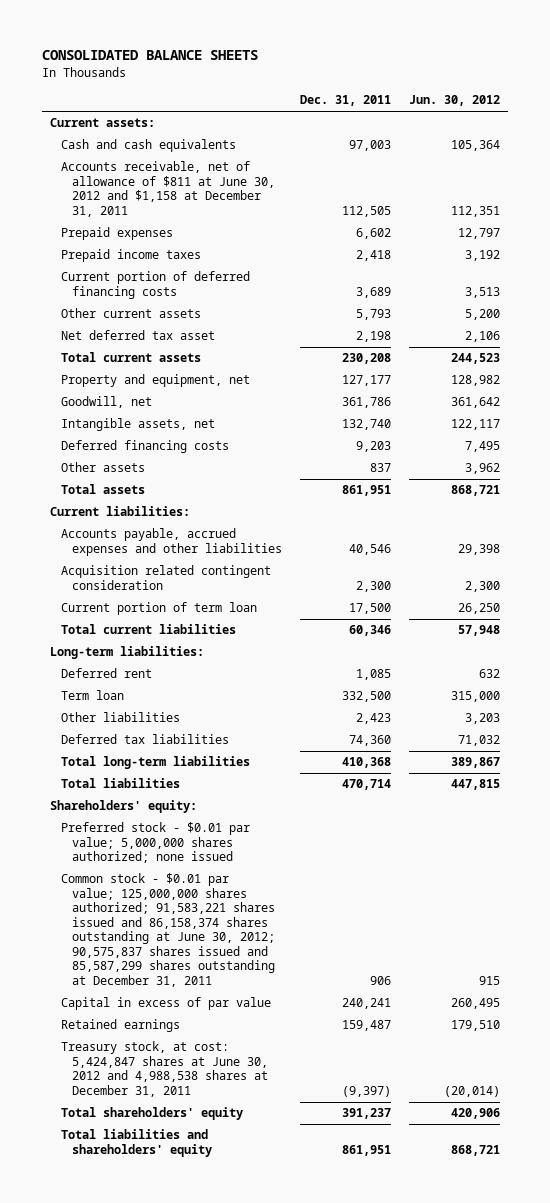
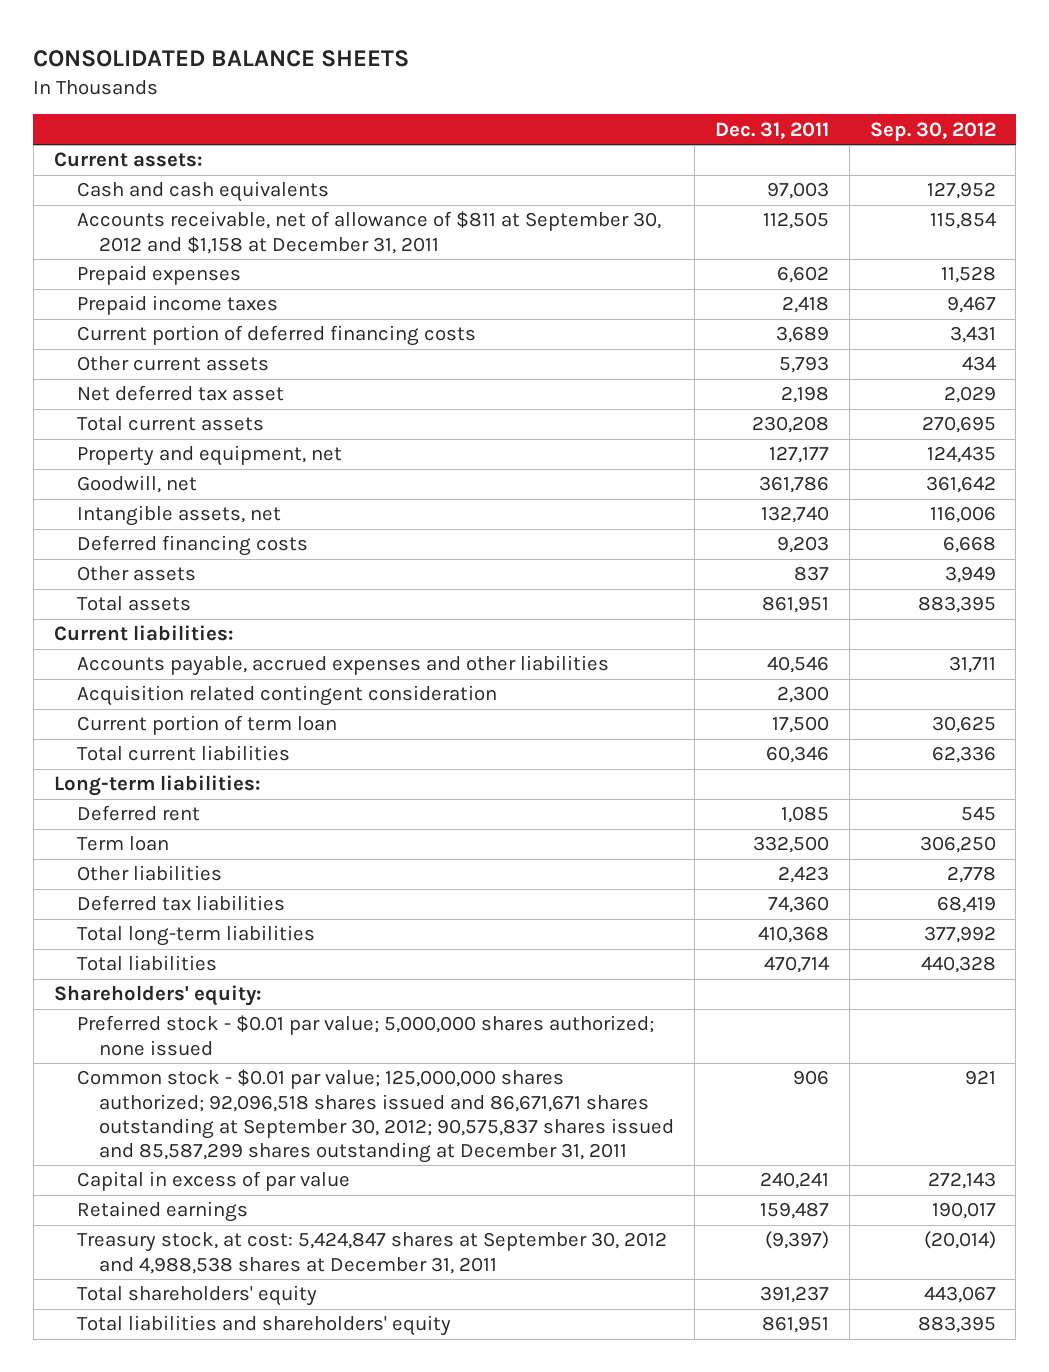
- | Dec. 31, 2011 | Jun. 30, 2012
+ | Dec. 31, 2011 | Sep. 30, 2012
- Accounts receivable, net of allowance of $811 at June 30, 2012 and $1,158 at December 31, 2011 | 112,505 | 112,351
+ Accounts receivable, net of allowance of $811 at September 30, 2012 and $1,158 at December 31, 2011 | 112,505 | 115,854
- Common stock - $0.01 par value; 125,000,000 shares authorized; 91,583,221 shares issued and 86,158,374 shares outstanding at June 30, 2012; 90,575,837 shares issued and 85,587,299 shares outstanding at December 31, 2011 | 906 | 915
+ Common stock - $0.01 par value; 125,000,000 shares authorized; 92,096,518 shares issued and 86,671,671 shares outstanding at September 30, 2012; 90,575,837 shares issued and 85,587,299 shares outstanding at December 31, 2011 | 906 | 921
- Treasury stock, at cost: 5,424,847 shares at June 30, 2012 and 4,988,538 shares at December 31, 2011 | (9,397) | (20,014)
+ Treasury stock, at cost: 5,424,847 shares at September 30, 2012 and 4,988,538 shares at December 31, 2011 | (9,397) | (20,014)

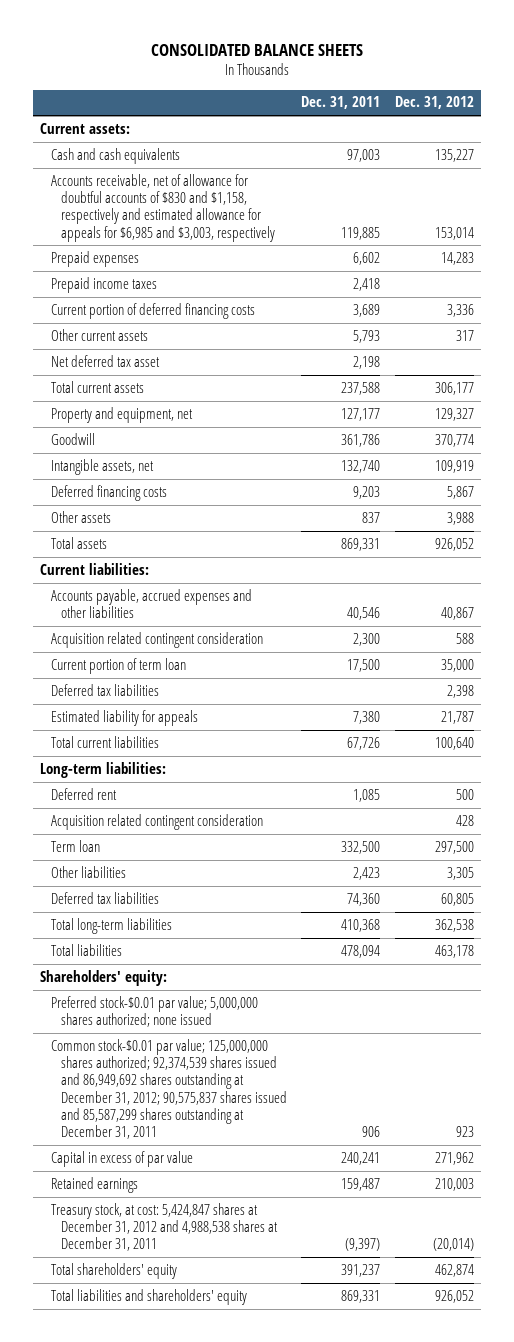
- | Dec. 31, 2011 | Sep. 30, 2012
+ | Dec. 31, 2011 | Dec. 31, 2012
- Accounts receivable, net of allowance of $811 at September 30, 2012 and $1,158 at December 31, 2011 | 112,505 | 115,854
+ Accounts receivable, net of allowance for doubtful accounts of $830 and $1,158, respectively and estimated allowance for appeals for $6,985 and $3,003, respectively | 119,885 | 153,014
- Total current assets | 230,208 | 270,695
+ Total current assets | 237,588 | 306,177
- Goodwill, net | 361,786 | 361,642
+ Goodwill | 361,786 | 370,774
- Total assets | 861,951 | 883,395
+ Total assets | 869,331 | 926,052
- Total current liabilities | 60,346 | 62,336
+ Deferred tax liabilities | | 2,398
+ Estimated liability for appeals | 7,380 | 21,787
+ Total current liabilities | 67,726 | 100,640
+ Acquisition related contingent consideration | | 428
- Total liabilities | 470,714 | 440,328
+ Total liabilities | 478,094 | 463,178
- Preferred stock - $0.01 par value; 5,000,000 shares authorized; none issued
- Common stock - $0.01 par value; 125,000,000 shares authorized; 92,096,518 shares issued and 86,671,671 shares outstanding at September 30, 2012; 90,575,837 shares issued and 85,587,299 shares outstanding at December 31, 2011 | 906 | 921
+ Preferred stock-$0.01 par value; 5,000,000 shares authorized; none issued
+ Common stock-$0.01 par value; 125,000,000 shares authorized; 92,374,539 shares issued and 86,949,692 shares outstanding at December 31, 2012; 90,575,837 shares issued and 85,587,299 shares outstanding at December 31, 2011 | 906 | 923
- Treasury stock, at cost: 5,424,847 shares at September 30, 2012 and 4,988,538 shares at December 31, 2011 | (9,397) | (20,014)
+ Treasury stock, at cost: 5,424,847 shares at December 31, 2012 and 4,988,538 shares at December 31, 2011 | (9,397) | (20,014)
- Total liabilities and shareholders' equity | 861,951 | 883,395
+ Total liabilities and shareholders' equity | 869,331 | 926,052

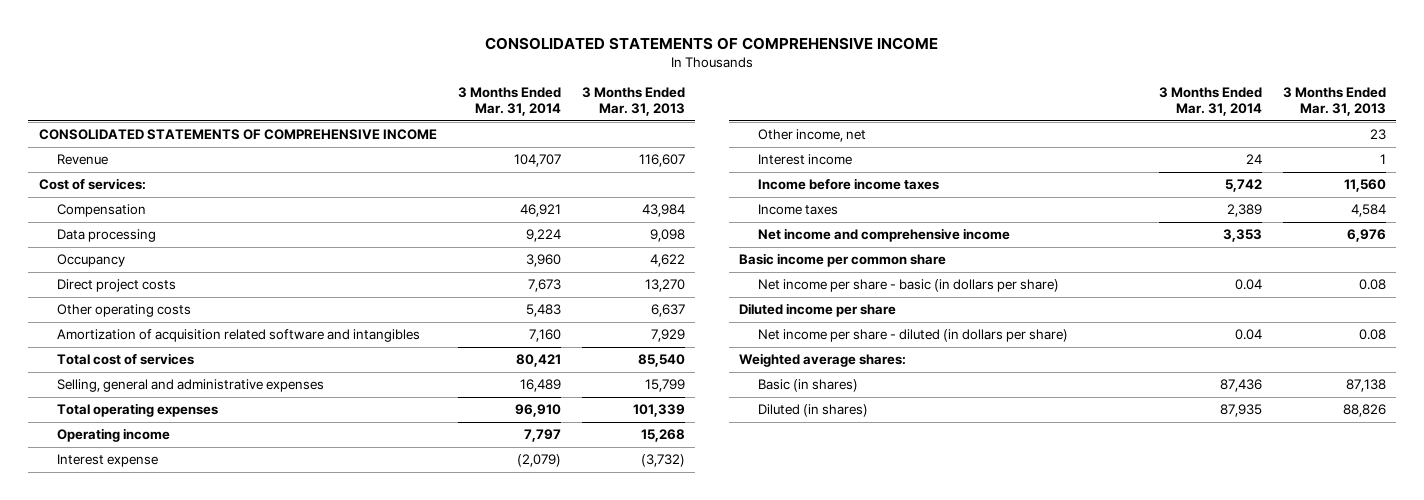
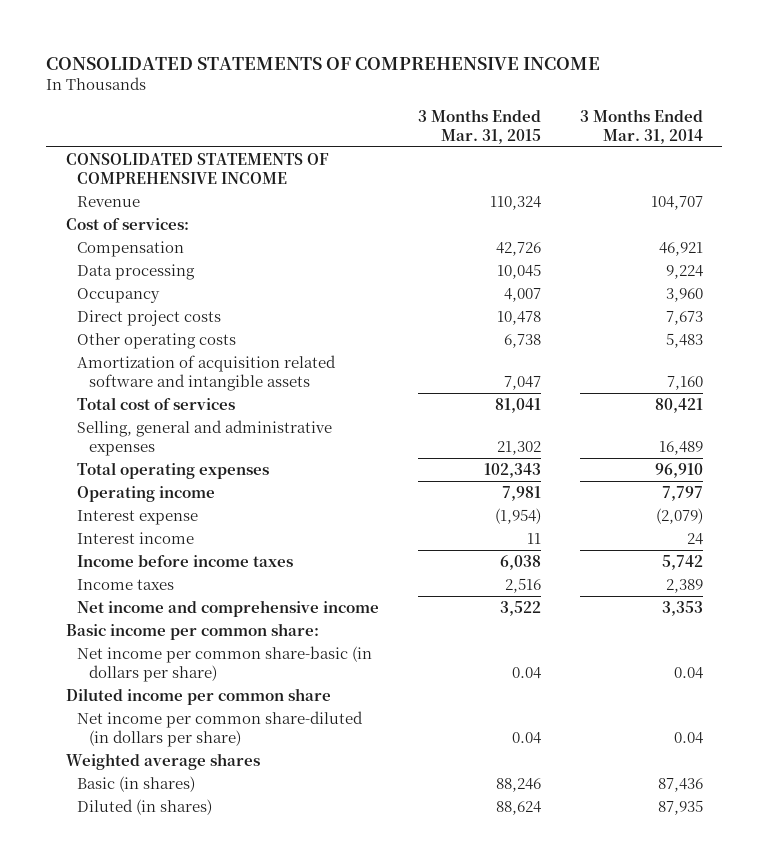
- | 3 Months Ended Mar. 31, 2014 | 3 Months Ended Mar. 31, 2013
+ | 3 Months Ended Mar. 31, 2015 | 3 Months Ended Mar. 31, 2014
- Amortization of acquisition related software and intangibles | 7,160 | 7,929
+ Amortization of acquisition related software and intangible assets | 7,047 | 7,160
- Other income, net | | 23
- Basic income per common share
- Net income per share - basic (in dollars per share) | 0.04 | 0.08
- Diluted income per share
- Net income per share - diluted (in dollars per share) | 0.04 | 0.08
- Weighted average shares:
+ Basic income per common share:
+ Net income per common share-basic (in dollars per share) | 0.04 | 0.04
+ Diluted income per common share
+ Net income per common share-diluted (in dollars per share) | 0.04 | 0.04
+ Weighted average shares

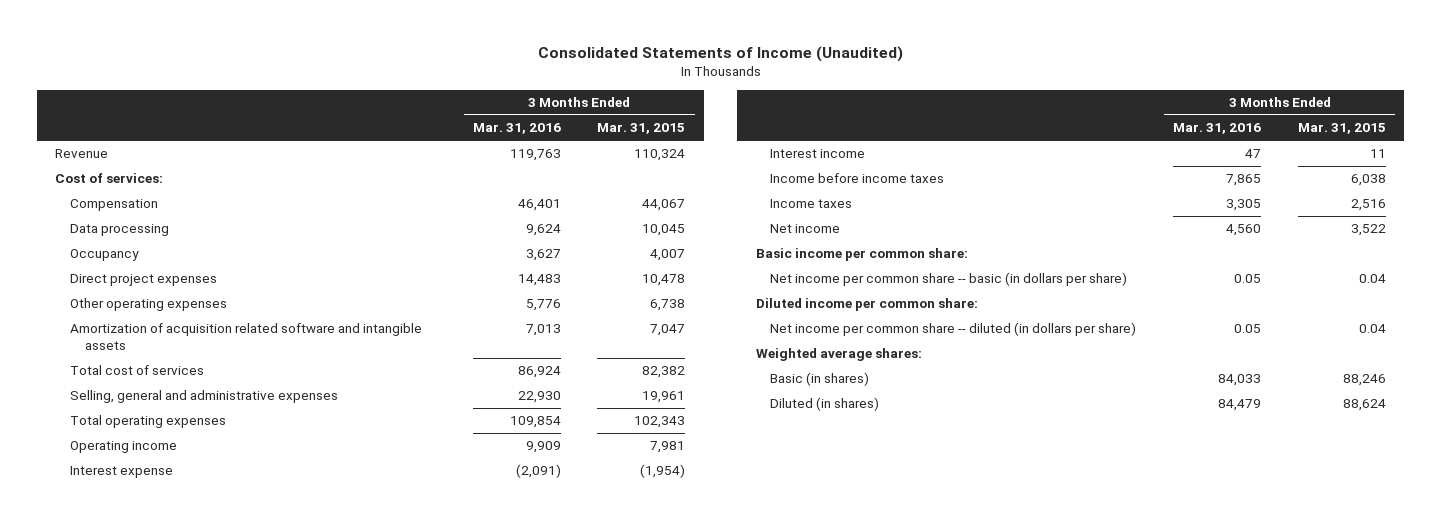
- CONSOLIDATED STATEMENTS OF COMPREHENSIVE INCOME
+ Consolidated Statements of Income (Unaudited)
- | 3 Months Ended Mar. 31, 2015 | 3 Months Ended Mar. 31, 2014
+ | 3 Months Ended Mar. 31, 2016 | 3 Months Ended Mar. 31, 2015
- CONSOLIDATED STATEMENTS OF COMPREHENSIVE INCOME
- Compensation | 42,726 | 46,921
+ Compensation | 46,401 | 44,067
- Direct project costs | 10,478 | 7,673
- Other operating costs | 6,738 | 5,483
+ Direct project expenses | 14,483 | 10,478
+ Other operating expenses | 5,776 | 6,738
- Total cost of services | 81,041 | 80,421
- Selling, general and administrative expenses | 21,302 | 16,489
+ Total cost of services | 86,924 | 82,382
+ Selling, general and administrative expenses | 22,930 | 19,961
- Net income and comprehensive income | 3,522 | 3,353
+ Net income | 4,560 | 3,522
- Net income per common share-basic (in dollars per share) | 0.04 | 0.04
- Diluted income per common share
- Net income per common share-diluted (in dollars per share) | 0.04 | 0.04
- Weighted average shares
+ Net income per common share -- basic (in dollars per share) | 0.05 | 0.04
+ Diluted income per common share:
+ Net income per common share -- diluted (in dollars per share) | 0.05 | 0.04
+ Weighted average shares:

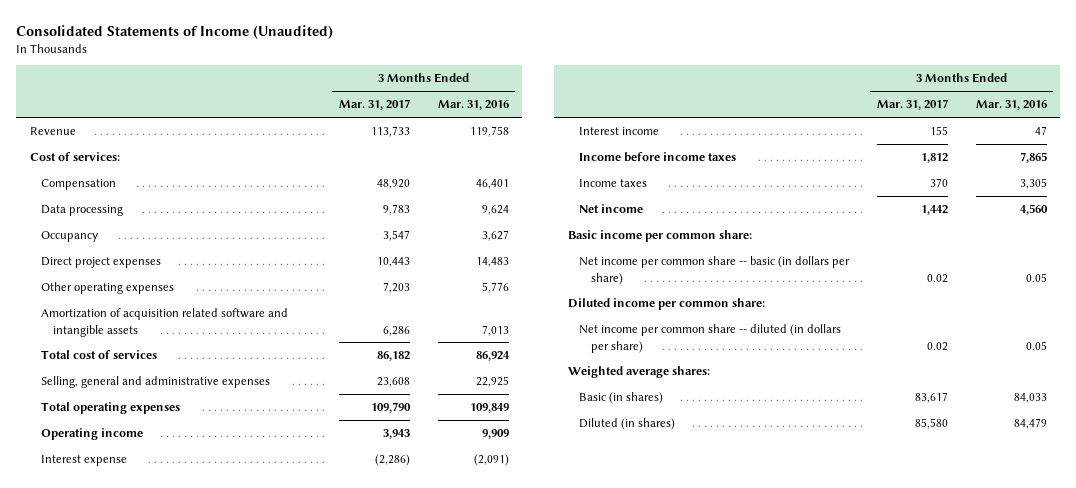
- | 3 Months Ended Mar. 31, 2016 | 3 Months Ended Mar. 31, 2015
+ | 3 Months Ended Mar. 31, 2017 | 3 Months Ended Mar. 31, 2016
- Revenue | 119,763 | 110,324
+ Revenue | 113,733 | 119,758
- Selling, general and administrative expenses | 22,930 | 19,961
- Total operating expenses | 109,854 | 102,343
+ Selling, general and administrative expenses | 23,608 | 22,925
+ Total operating expenses | 109,790 | 109,849

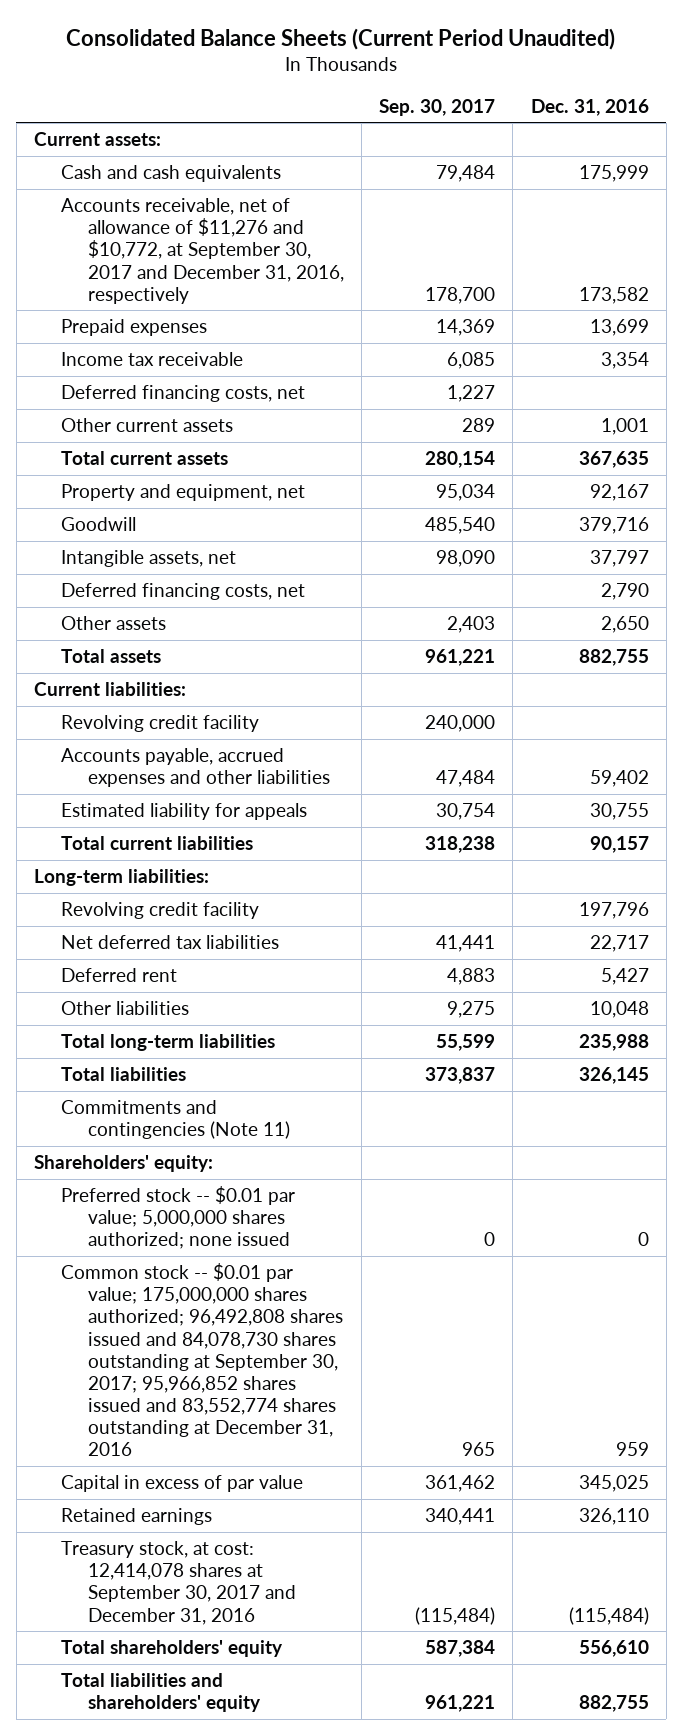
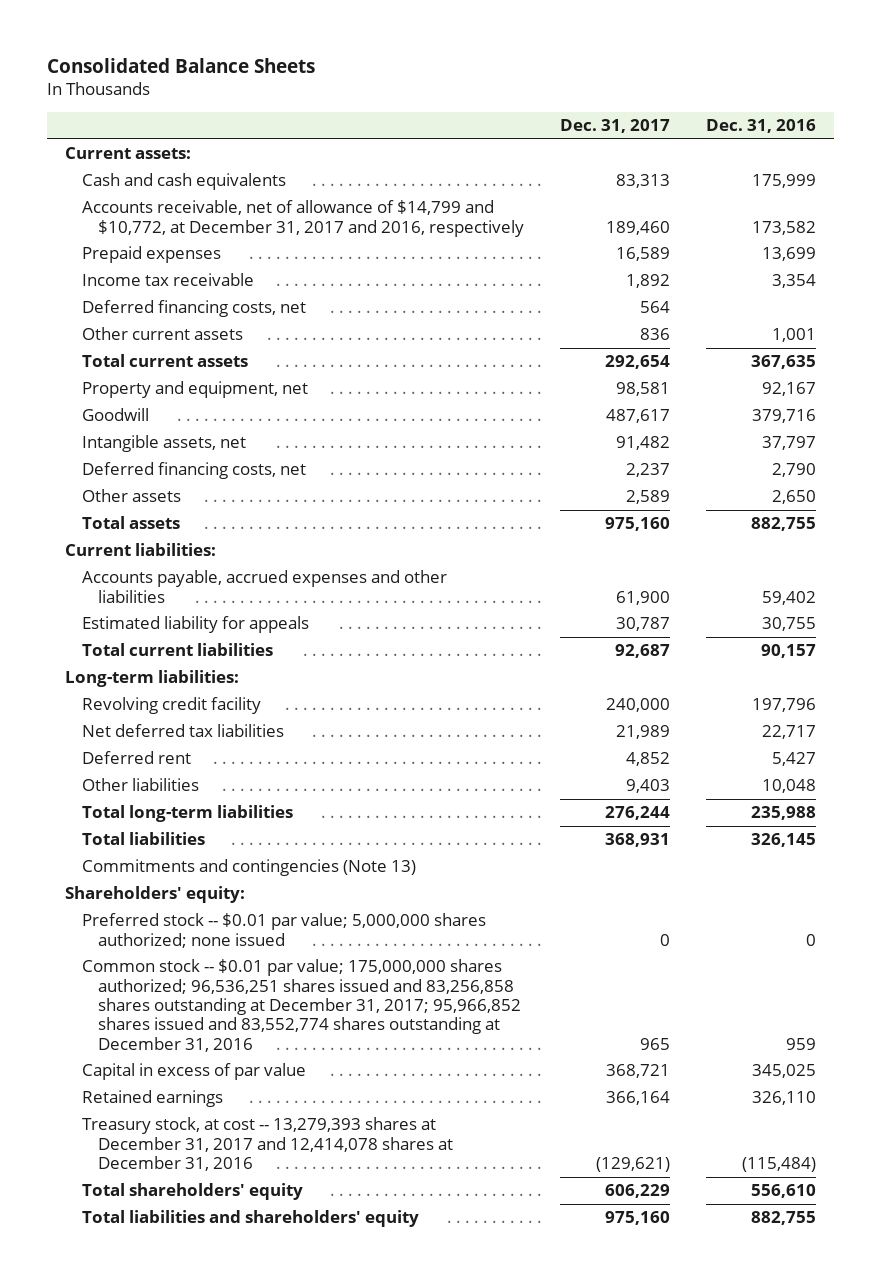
- Consolidated Balance Sheets (Current Period Unaudited)
+ Consolidated Balance Sheets
- | Sep. 30, 2017 | Dec. 31, 2016
+ | Dec. 31, 2017 | Dec. 31, 2016
- Accounts receivable, net of allowance of $11,276 and $10,772, at September 30, 2017 and December 31, 2016, respectively | 178,700 | 173,582
+ Accounts receivable, net of allowance of $14,799 and $10,772, at December 31, 2017 and 2016, respectively | 189,460 | 173,582
- Revolving credit facility | 240,000 |
- Commitments and contingencies (Note 11)
+ Commitments and contingencies (Note 13)
- Common stock -- $0.01 par value; 175,000,000 shares authorized; 96,492,808 shares issued and 84,078,730 shares outstanding at September 30, 2017; 95,966,852 shares issued and 83,552,774 shares outstanding at December 31, 2016 | 965 | 959
+ Common stock -- $0.01 par value; 175,000,000 shares authorized; 96,536,251 shares issued and 83,256,858 shares outstanding at December 31, 2017; 95,966,852 shares issued and 83,552,774 shares outstanding at December 31, 2016 | 965 | 959
- Treasury stock, at cost: 12,414,078 shares at September 30, 2017 and December 31, 2016 | (115,484) | (115,484)
+ Treasury stock, at cost -- 13,279,393 shares at December 31, 2017 and 12,414,078 shares at December 31, 2016 | (129,621) | (115,484)

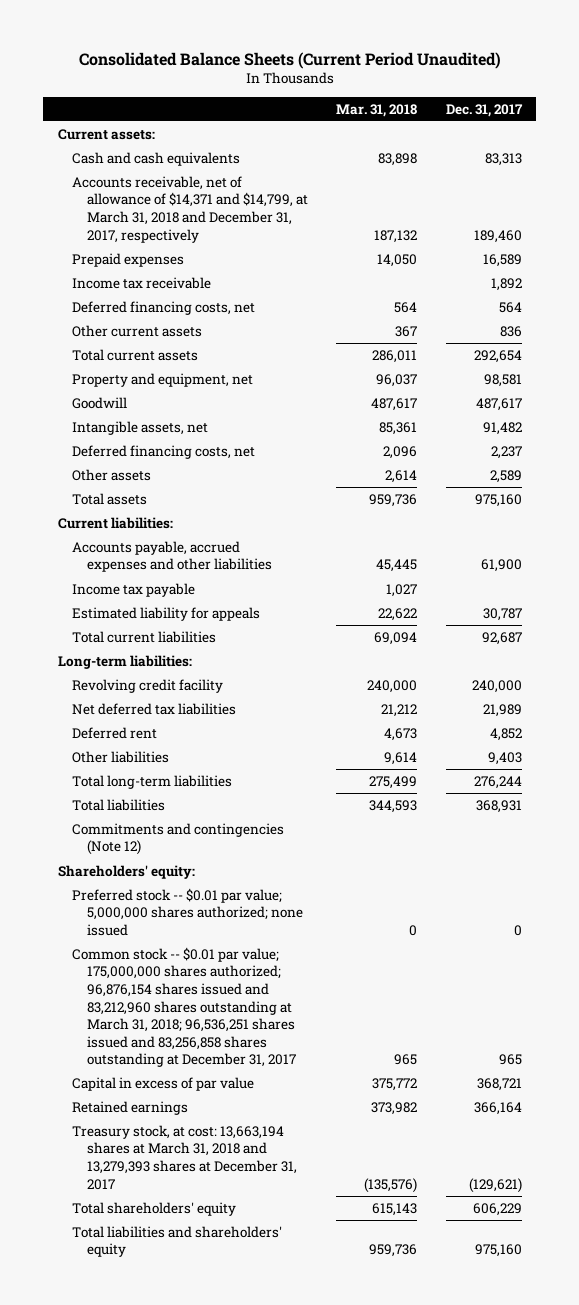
- Consolidated Balance Sheets
+ Consolidated Balance Sheets (Current Period Unaudited)
- | Dec. 31, 2017 | Dec. 31, 2016
+ | Mar. 31, 2018 | Dec. 31, 2017
- Accounts receivable, net of allowance of $14,799 and $10,772, at December 31, 2017 and 2016, respectively | 189,460 | 173,582
+ Accounts receivable, net of allowance of $14,371 and $14,799, at March 31, 2018 and December 31, 2017, respectively | 187,132 | 189,460
+ Income tax payable | 1,027 |
- Commitments and contingencies (Note 13)
+ Commitments and contingencies (Note 12)
- Common stock -- $0.01 par value; 175,000,000 shares authorized; 96,536,251 shares issued and 83,256,858 shares outstanding at December 31, 2017; 95,966,852 shares issued and 83,552,774 shares outstanding at December 31, 2016 | 965 | 959
+ Common stock -- $0.01 par value; 175,000,000 shares authorized; 96,876,154 shares issued and 83,212,960 shares outstanding at March 31, 2018; 96,536,251 shares issued and 83,256,858 shares outstanding at December 31, 2017 | 965 | 965
- Treasury stock, at cost -- 13,279,393 shares at December 31, 2017 and 12,414,078 shares at December 31, 2016 | (129,621) | (115,484)
+ Treasury stock, at cost: 13,663,194 shares at March 31, 2018 and 13,279,393 shares at December 31, 2017 | (135,576) | (129,621)

